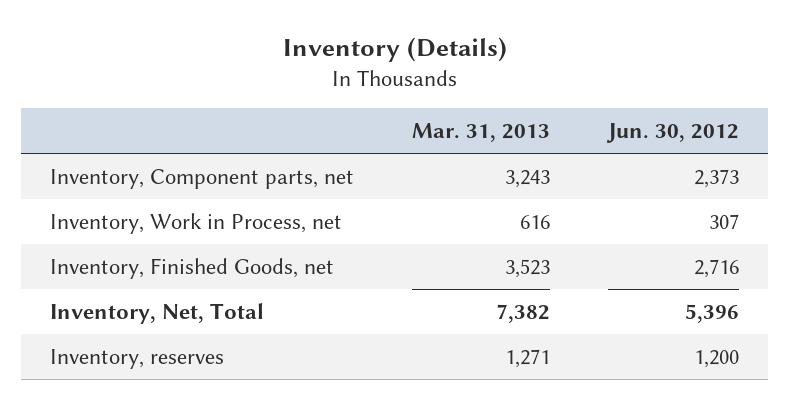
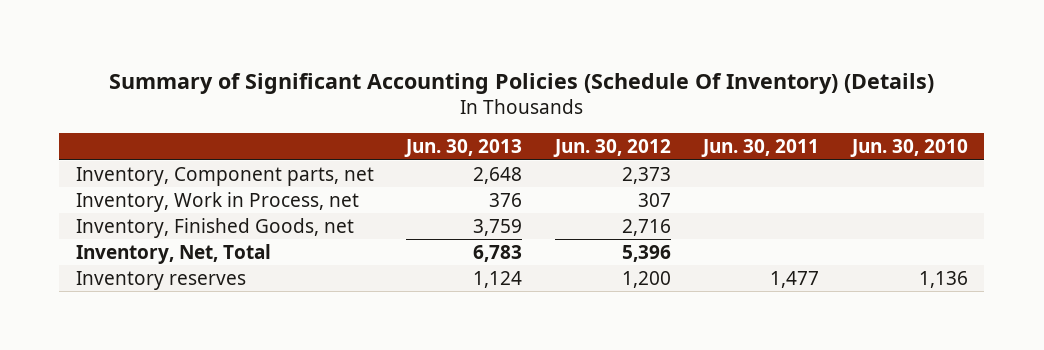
- Inventory (Details)
+ Summary of Significant Accounting Policies (Schedule Of Inventory) (Details)
- | Mar. 31, 2013 | Jun. 30, 2012
+ | Jun. 30, 2013 | Jun. 30, 2012 | Jun. 30, 2011 | Jun. 30, 2010
- Inventory, reserves | 1,271 | 1,200
+ Inventory reserves | 1,124 | 1,200 | 1,477 | 1,136

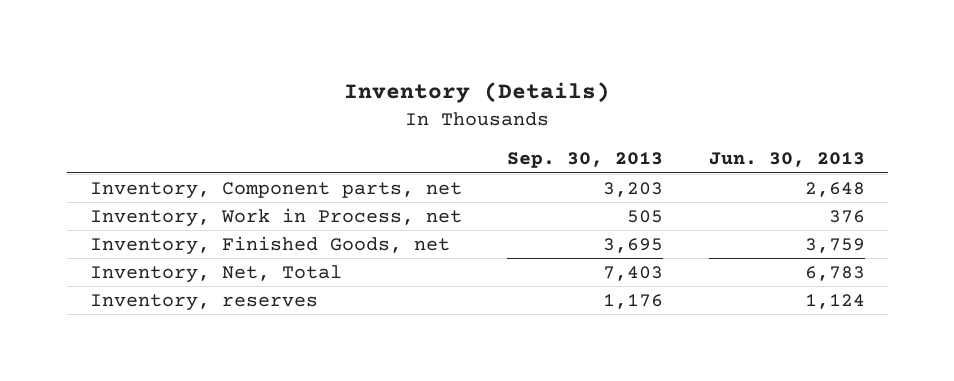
- Summary of Significant Accounting Policies (Schedule Of Inventory) (Details)
+ Inventory (Details)
- | Jun. 30, 2013 | Jun. 30, 2012 | Jun. 30, 2011 | Jun. 30, 2010
+ | Sep. 30, 2013 | Jun. 30, 2013
- Inventory reserves | 1,124 | 1,200 | 1,477 | 1,136
+ Inventory, reserves | 1,176 | 1,124

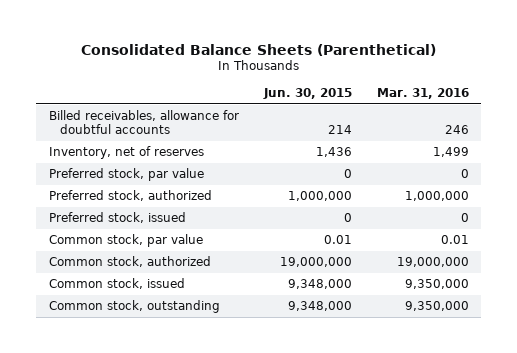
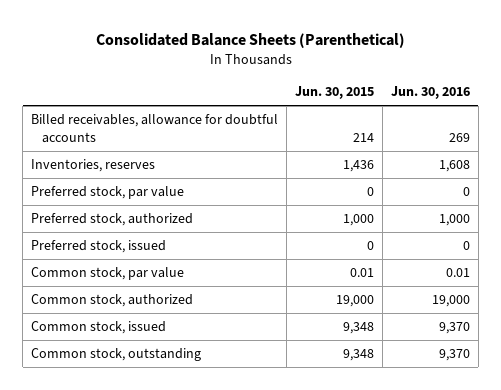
- | Jun. 30, 2015 | Mar. 31, 2016
+ | Jun. 30, 2015 | Jun. 30, 2016
- Inventory, net of reserves | 1,436 | 1,499
+ Inventories, reserves | 1,436 | 1,608
- Preferred stock, authorized | 1,000,000 | 1,000,000
+ Preferred stock, authorized | 1,000 | 1,000
- Common stock, authorized | 19,000,000 | 19,000,000
- Common stock, issued | 9,348,000 | 9,350,000
- Common stock, outstanding | 9,348,000 | 9,350,000
+ Common stock, authorized | 19,000 | 19,000
+ Common stock, issued | 9,348 | 9,370
+ Common stock, outstanding | 9,348 | 9,370

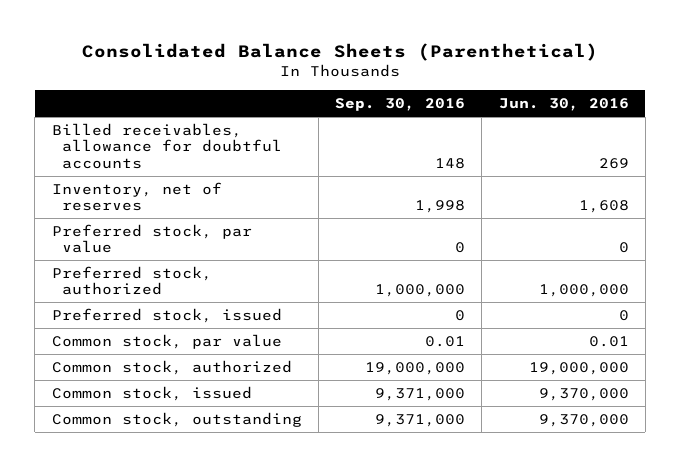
- | Jun. 30, 2015 | Jun. 30, 2016
+ | Sep. 30, 2016 | Jun. 30, 2016
- Inventories, reserves | 1,436 | 1,608
+ Inventory, net of reserves | 1,998 | 1,608
- Preferred stock, authorized | 1,000 | 1,000
+ Preferred stock, authorized | 1,000,000 | 1,000,000
- Common stock, authorized | 19,000 | 19,000
- Common stock, issued | 9,348 | 9,370
- Common stock, outstanding | 9,348 | 9,370
+ Common stock, authorized | 19,000,000 | 19,000,000
+ Common stock, issued | 9,371,000 | 9,370,000
+ Common stock, outstanding | 9,371,000 | 9,370,000

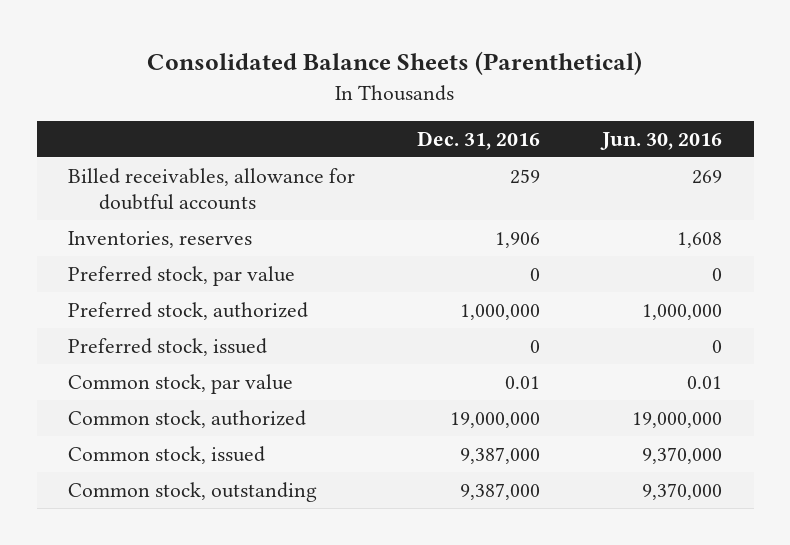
- | Sep. 30, 2016 | Jun. 30, 2016
+ | Dec. 31, 2016 | Jun. 30, 2016
- Inventory, net of reserves | 1,998 | 1,608
+ Inventories, reserves | 1,906 | 1,608

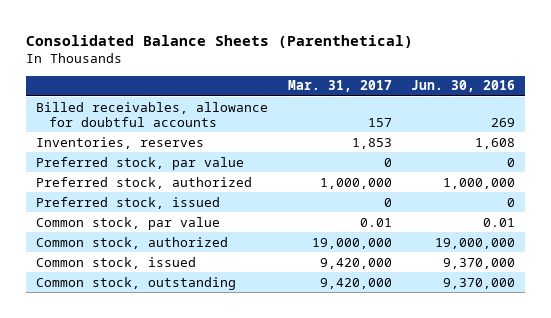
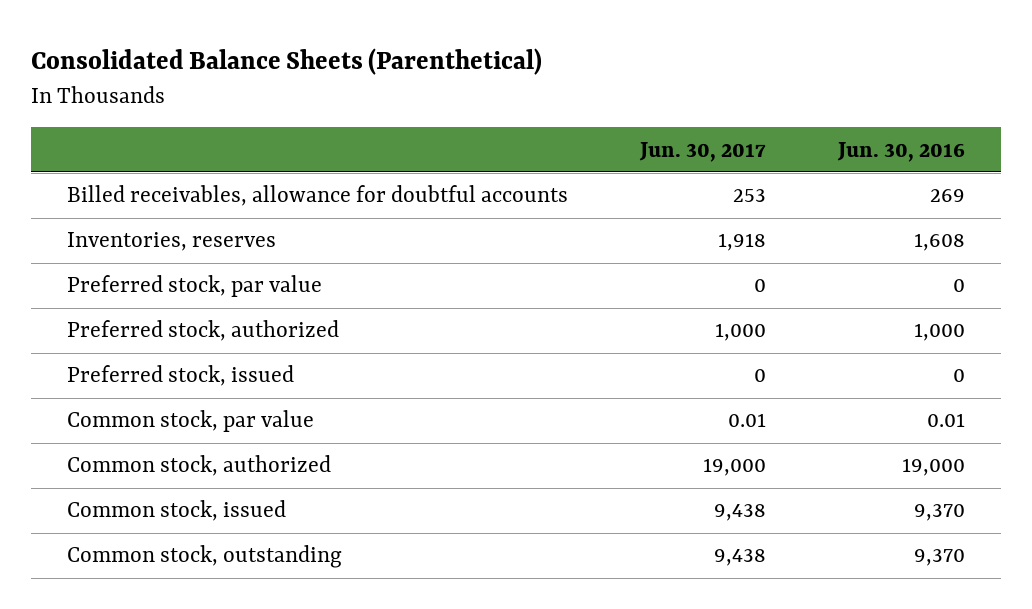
- | Mar. 31, 2017 | Jun. 30, 2016
+ | Jun. 30, 2017 | Jun. 30, 2016
- Preferred stock, authorized | 1,000,000 | 1,000,000
+ Preferred stock, authorized | 1,000 | 1,000
- Common stock, authorized | 19,000,000 | 19,000,000
- Common stock, issued | 9,420,000 | 9,370,000
- Common stock, outstanding | 9,420,000 | 9,370,000
+ Common stock, authorized | 19,000 | 19,000
+ Common stock, issued | 9,438 | 9,370
+ Common stock, outstanding | 9,438 | 9,370

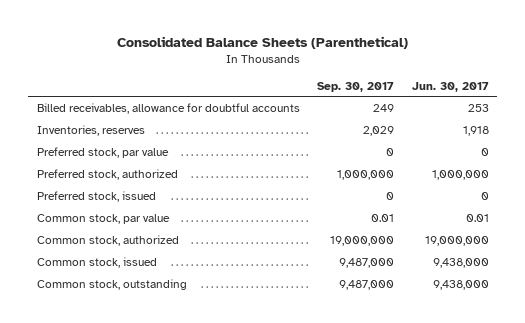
- | Jun. 30, 2017 | Jun. 30, 2016
+ | Sep. 30, 2017 | Jun. 30, 2017
- Preferred stock, authorized | 1,000 | 1,000
+ Preferred stock, authorized | 1,000,000 | 1,000,000
- Common stock, authorized | 19,000 | 19,000
- Common stock, issued | 9,438 | 9,370
- Common stock, outstanding | 9,438 | 9,370
+ Common stock, authorized | 19,000,000 | 19,000,000
+ Common stock, issued | 9,487,000 | 9,438,000
+ Common stock, outstanding | 9,487,000 | 9,438,000

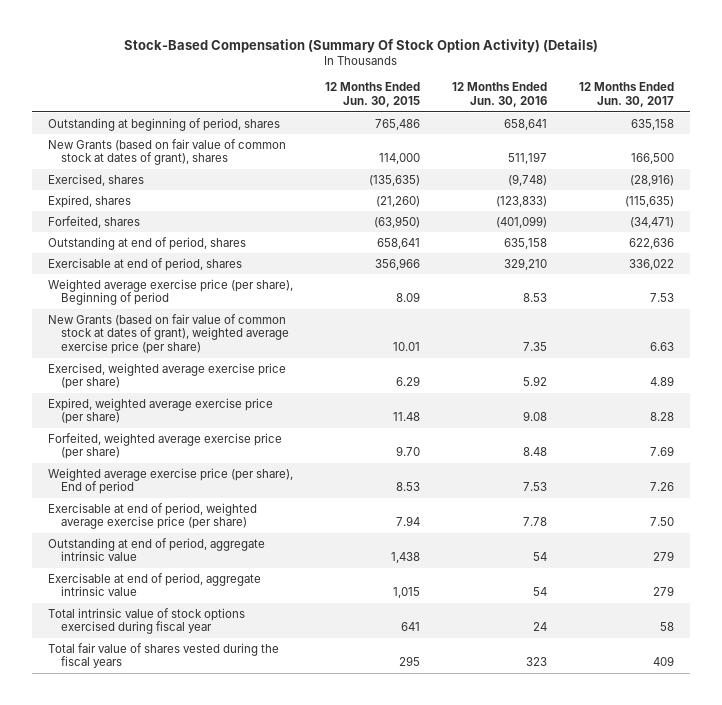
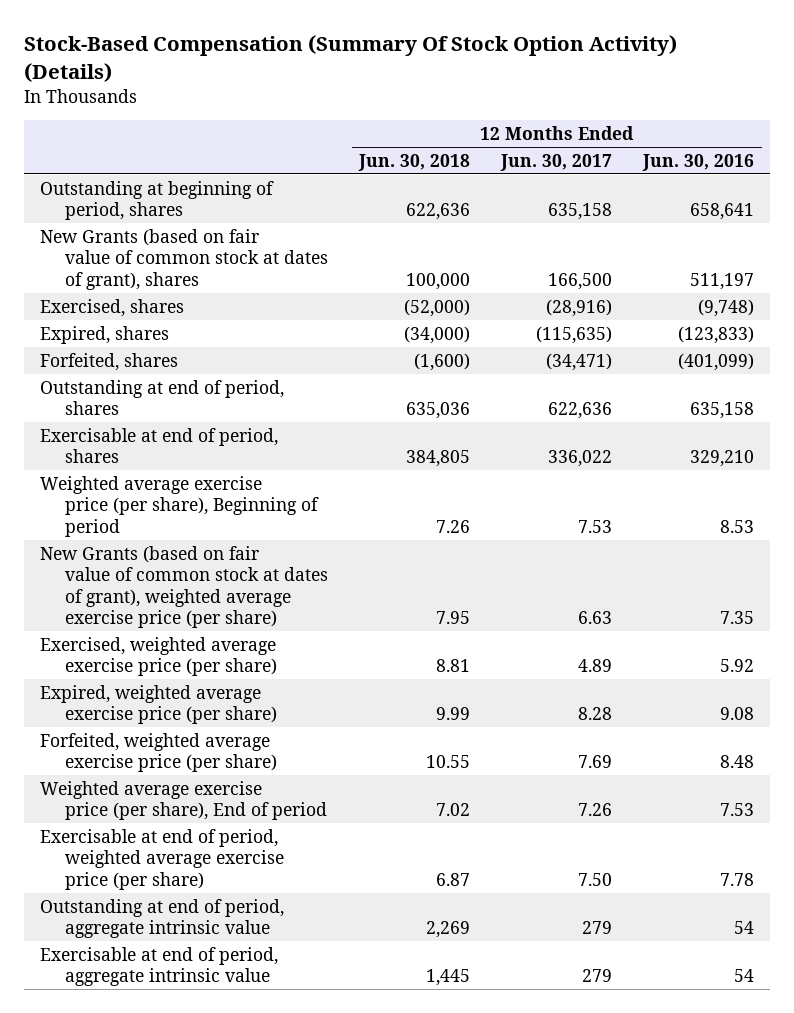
- | 12 Months Ended Jun. 30, 2015 | 12 Months Ended Jun. 30, 2016 | 12 Months Ended Jun. 30, 2017
+ | 12 Months Ended Jun. 30, 2018 | 12 Months Ended Jun. 30, 2017 | 12 Months Ended Jun. 30, 2016
- Total intrinsic value of stock options exercised during fiscal year | 641 | 24 | 58
- Total fair value of shares vested during the fiscal years | 295 | 323 | 409

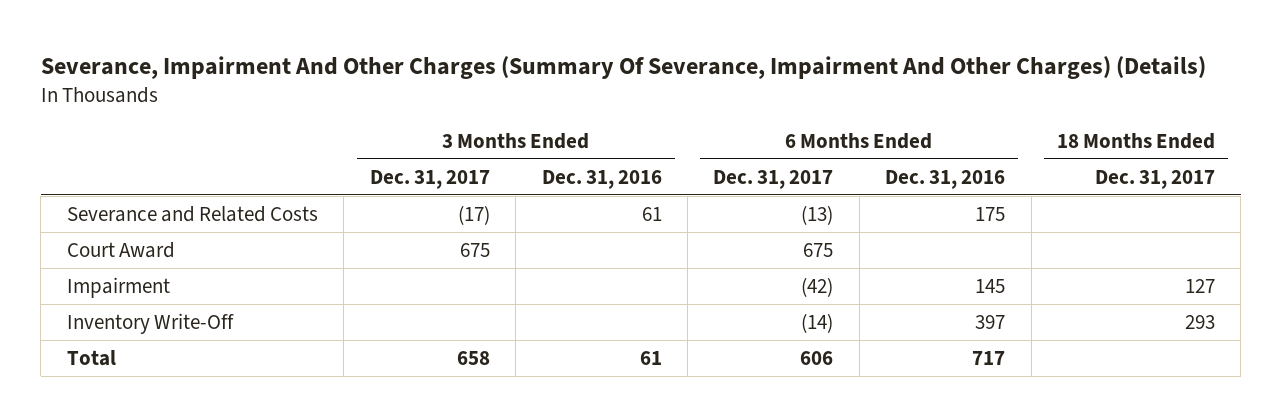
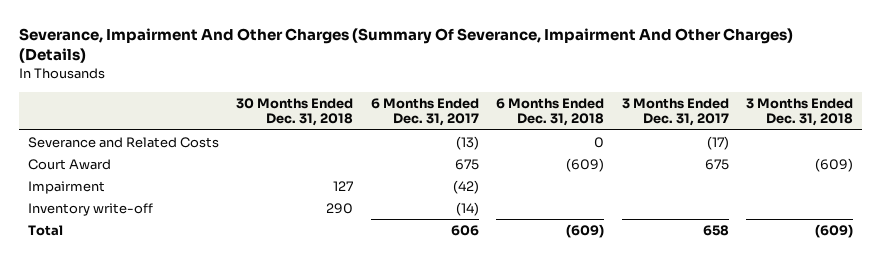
- | 3 Months Ended Dec. 31, 2017 | 3 Months Ended Dec. 31, 2016 | 6 Months Ended Dec. 31, 2017 | 6 Months Ended Dec. 31, 2016 | 18 Months Ended Dec. 31, 2017
+ | 30 Months Ended Dec. 31, 2018 | 6 Months Ended Dec. 31, 2017 | 6 Months Ended Dec. 31, 2018 | 3 Months Ended Dec. 31, 2017 | 3 Months Ended Dec. 31, 2018
- Inventory Write-Off | | | (14) | 397 | 293
+ Inventory write-off | 290 | (14) | | |

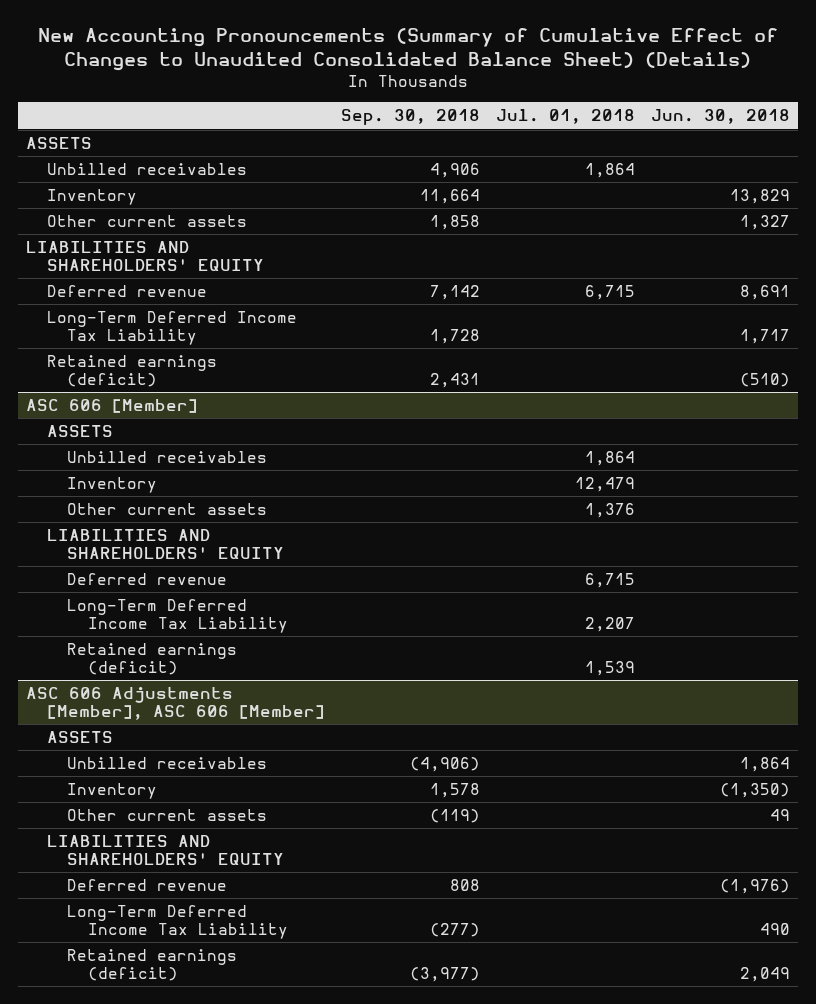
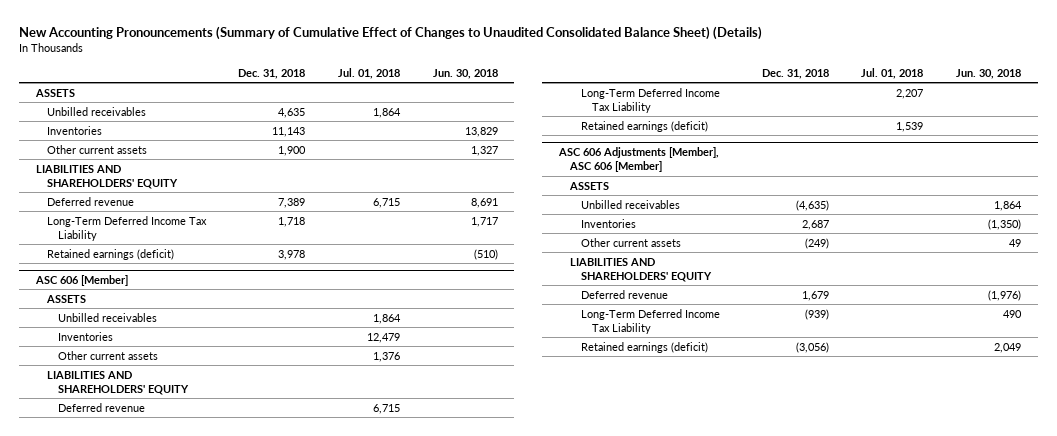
- | Sep. 30, 2018 | Jul. 01, 2018 | Jun. 30, 2018
+ | Dec. 31, 2018 | Jul. 01, 2018 | Jun. 30, 2018
- Inventory | 11,664 | | 13,829
+ Inventories | 11,143 | | 13,829
@ ASC 606 [Member]
- Inventory | | 12,479 |
+ Inventories | | 12,479 |
@ ASC 606 Adjustments [Member], ASC 606 [Member]
- Inventory | 1,578 | | (1,350)
+ Inventories | 2,687 | | (1,350)

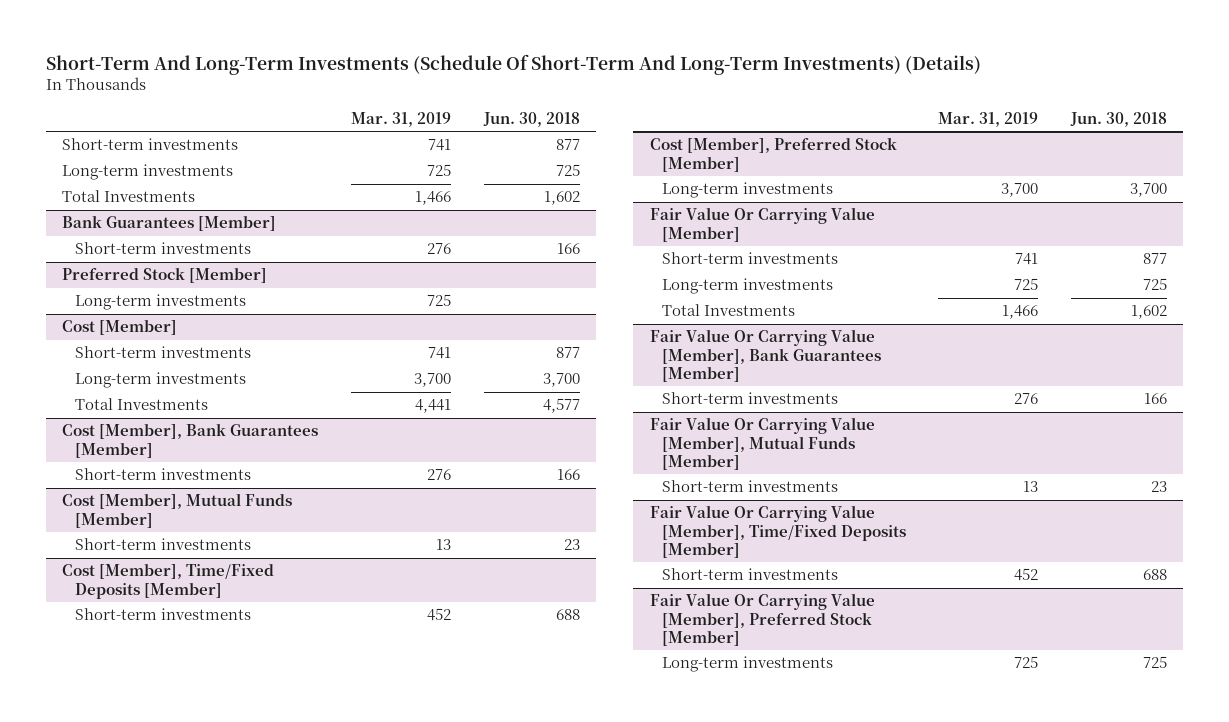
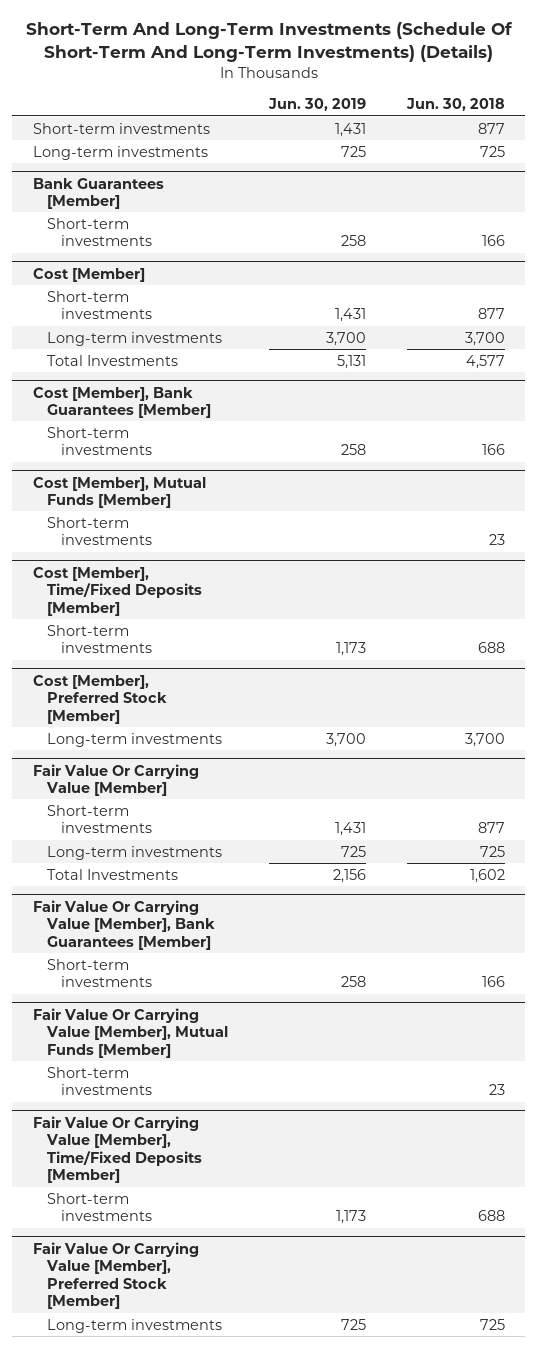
- | Mar. 31, 2019 | Jun. 30, 2018
+ | Jun. 30, 2019 | Jun. 30, 2018
- Total Investments | 1,466 | 1,602
- Preferred Stock [Member]
- Long-term investments | 725 |

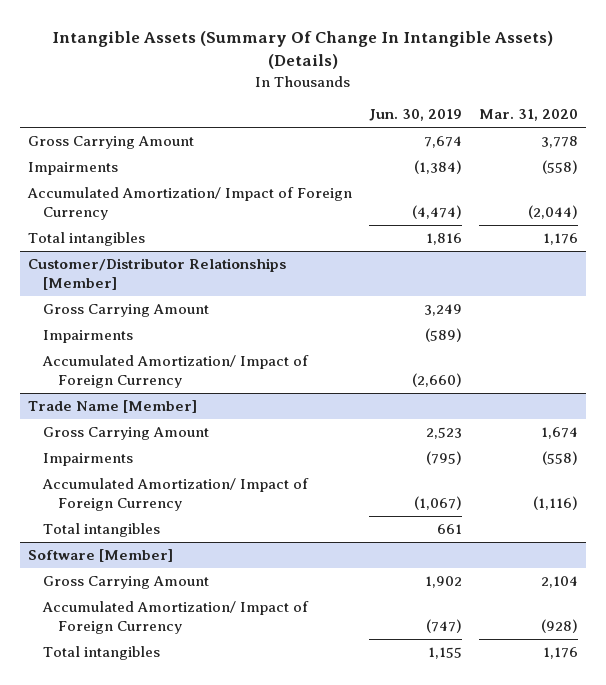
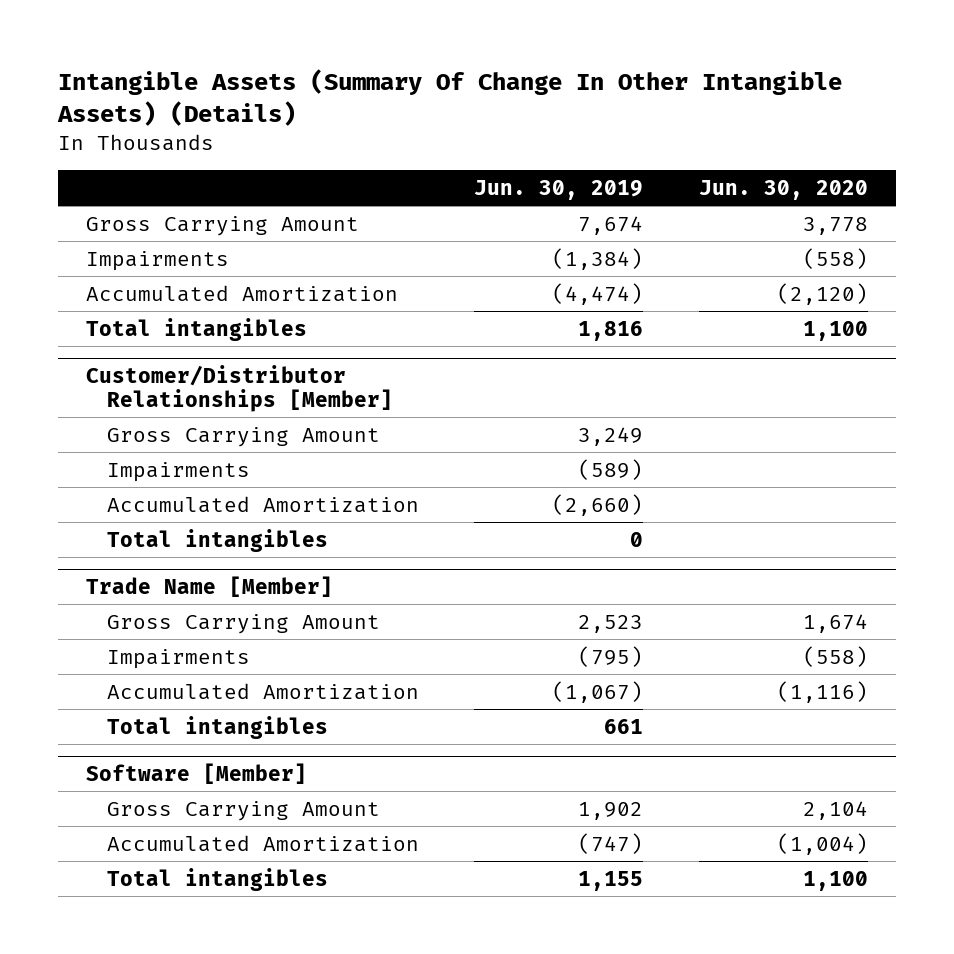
- Intangible Assets (Summary Of Change In Intangible Assets) (Details)
+ Intangible Assets (Summary Of Change In Other Intangible Assets) (Details)
- | Jun. 30, 2019 | Mar. 31, 2020
+ | Jun. 30, 2019 | Jun. 30, 2020
- Accumulated Amortization/ Impact of Foreign Currency | (4,474) | (2,044)
+ Accumulated Amortization | (4,474) | (2,120)
@ Customer/Distributor Relationships [Member]
- Accumulated Amortization/ Impact of Foreign Currency | (2,660) |
+ Accumulated Amortization | (2,660) |
+ Total intangibles | 0 |
@ Trade Name [Member]
- Accumulated Amortization/ Impact of Foreign Currency | (1,067) | (1,116)
+ Accumulated Amortization | (1,067) | (1,116)
@ Software [Member]
- Accumulated Amortization/ Impact of Foreign Currency | (747) | (928)
+ Accumulated Amortization | (747) | (1,004)

